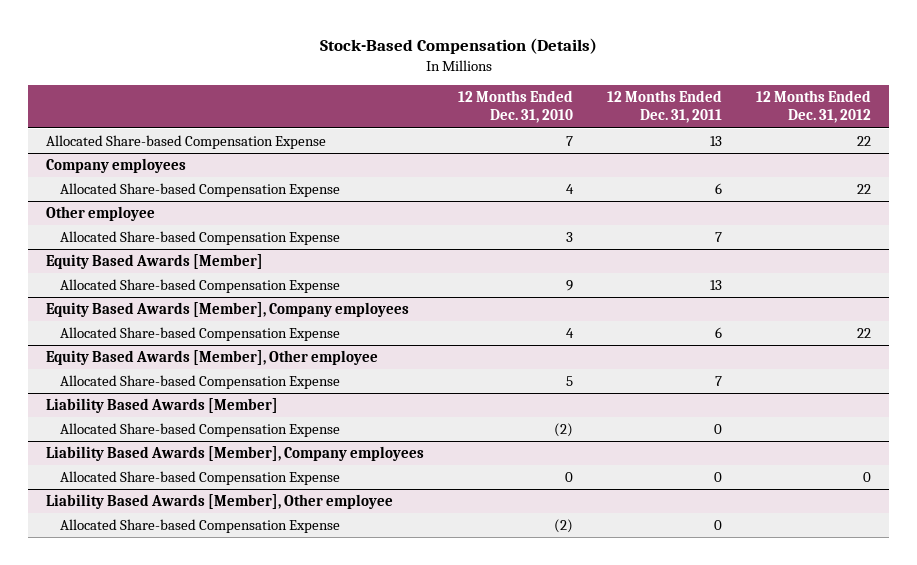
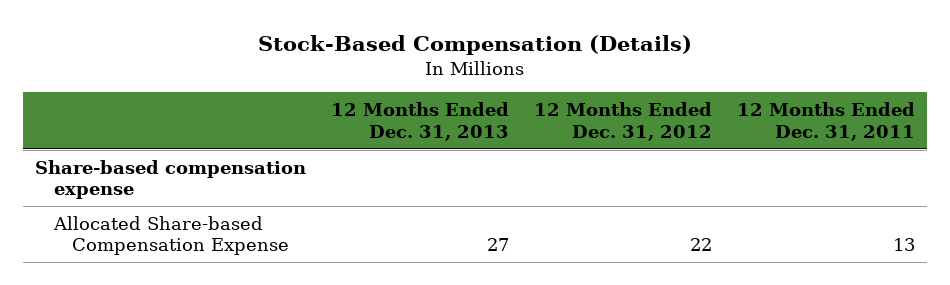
- | 12 Months Ended Dec. 31, 2010 | 12 Months Ended Dec. 31, 2011 | 12 Months Ended Dec. 31, 2012
+ | 12 Months Ended Dec. 31, 2013 | 12 Months Ended Dec. 31, 2012 | 12 Months Ended Dec. 31, 2011
+ Share-based compensation expense
- Company employees
- Allocated Share-based Compensation Expense | 4 | 6 | 22
- Other employee
- Allocated Share-based Compensation Expense | 3 | 7 |
- Equity Based Awards [Member]
- Allocated Share-based Compensation Expense | 9 | 13 |
- Equity Based Awards [Member], Company employees
- Allocated Share-based Compensation Expense | 4 | 6 | 22
- Equity Based Awards [Member], Other employee
- Allocated Share-based Compensation Expense | 5 | 7 |
- Liability Based Awards [Member]
- Allocated Share-based Compensation Expense | (2) | 0 |
- Liability Based Awards [Member], Company employees
- Allocated Share-based Compensation Expense | 0 | 0 | 0
- Liability Based Awards [Member], Other employee
- Allocated Share-based Compensation Expense | (2) | 0 |

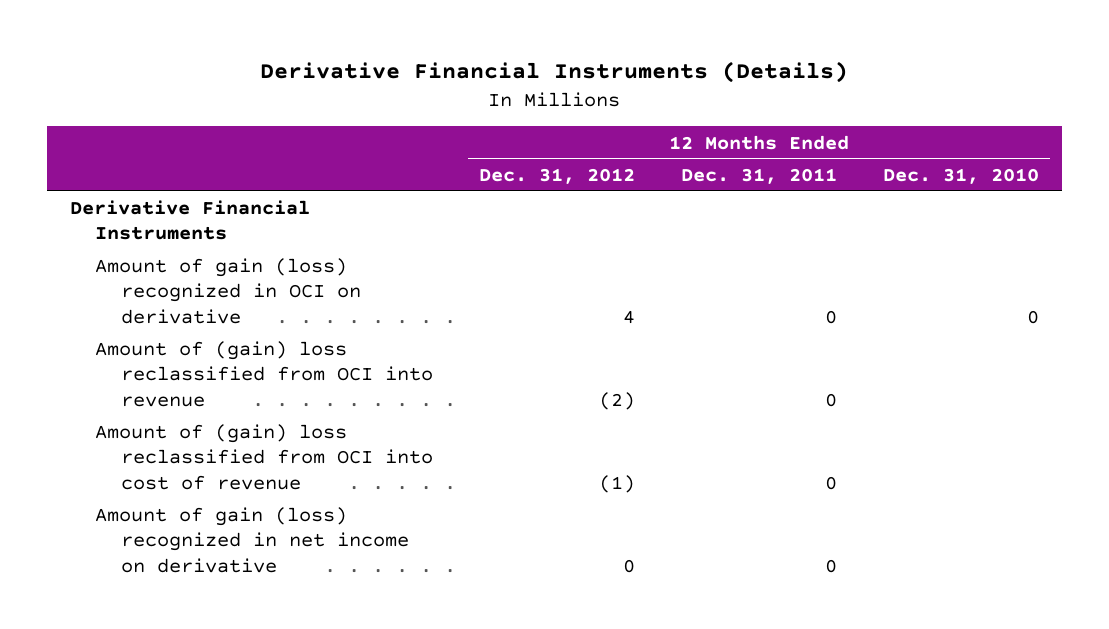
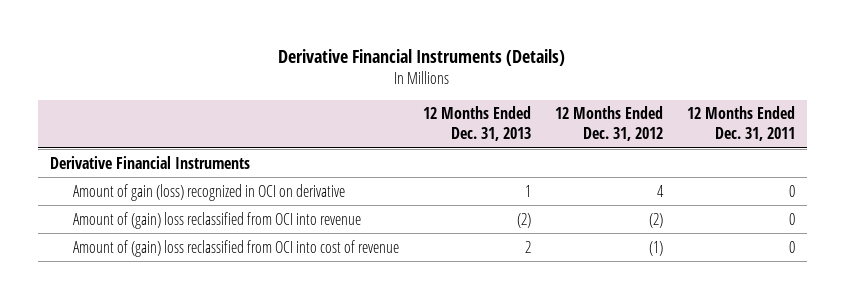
- | 12 Months Ended Dec. 31, 2012 | 12 Months Ended Dec. 31, 2011 | 12 Months Ended Dec. 31, 2010
+ | 12 Months Ended Dec. 31, 2013 | 12 Months Ended Dec. 31, 2012 | 12 Months Ended Dec. 31, 2011
- Amount of gain (loss) recognized in net income on derivative | 0 | 0 |

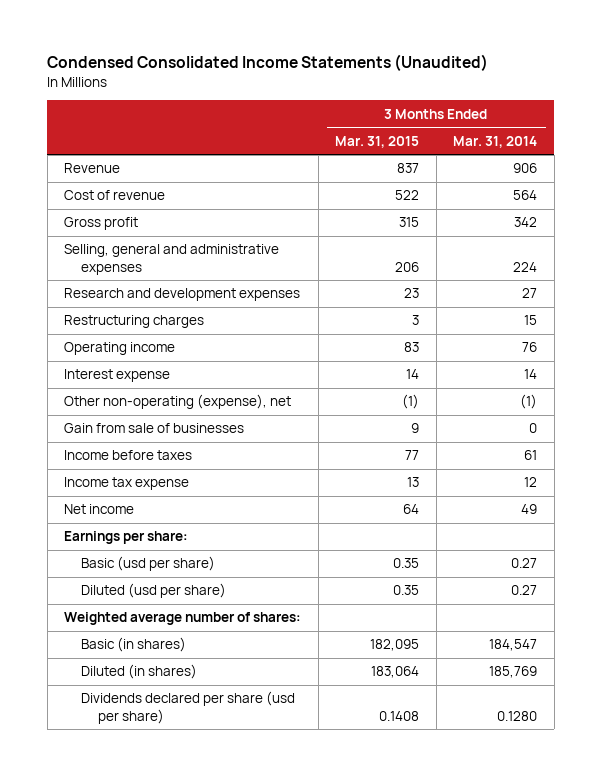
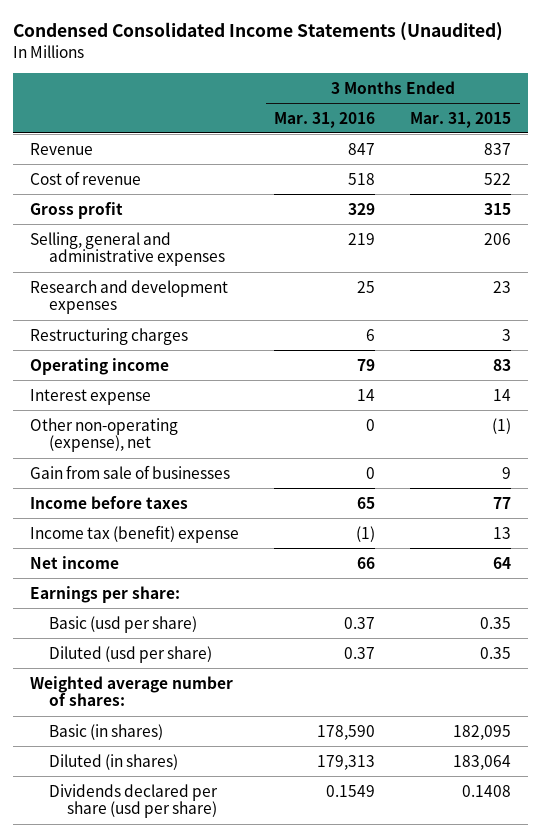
- | 3 Months Ended Mar. 31, 2015 | 3 Months Ended Mar. 31, 2014
+ | 3 Months Ended Mar. 31, 2016 | 3 Months Ended Mar. 31, 2015
- Income tax expense | 13 | 12
+ Income tax (benefit) expense | (1) | 13

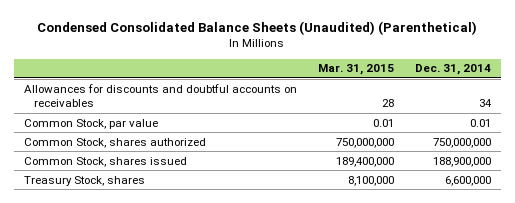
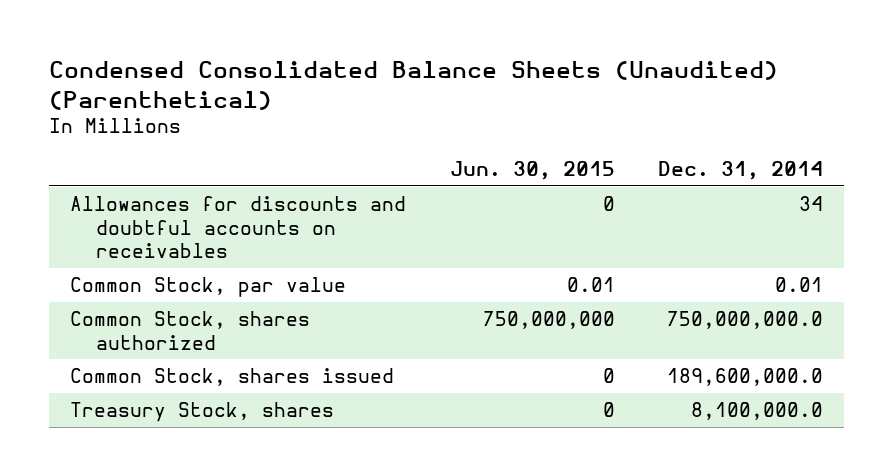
- | Mar. 31, 2015 | Dec. 31, 2014
+ | Jun. 30, 2015 | Dec. 31, 2014
- Common Stock, shares authorized | 750,000,000 | 750,000,000
- Common Stock, shares issued | 189,400,000 | 188,900,000
- Treasury Stock, shares | 8,100,000 | 6,600,000
+ Common Stock, shares authorized | 750,000,000 | 750,000,000.0
+ Common Stock, shares issued | 0 | 189,600,000.0
+ Treasury Stock, shares | 0 | 8,100,000.0

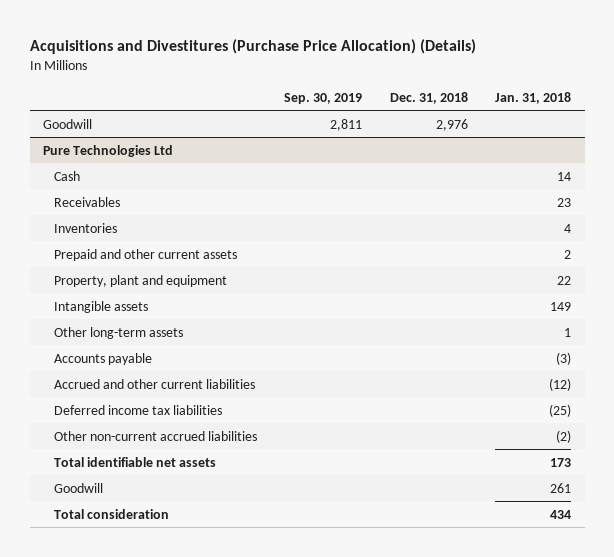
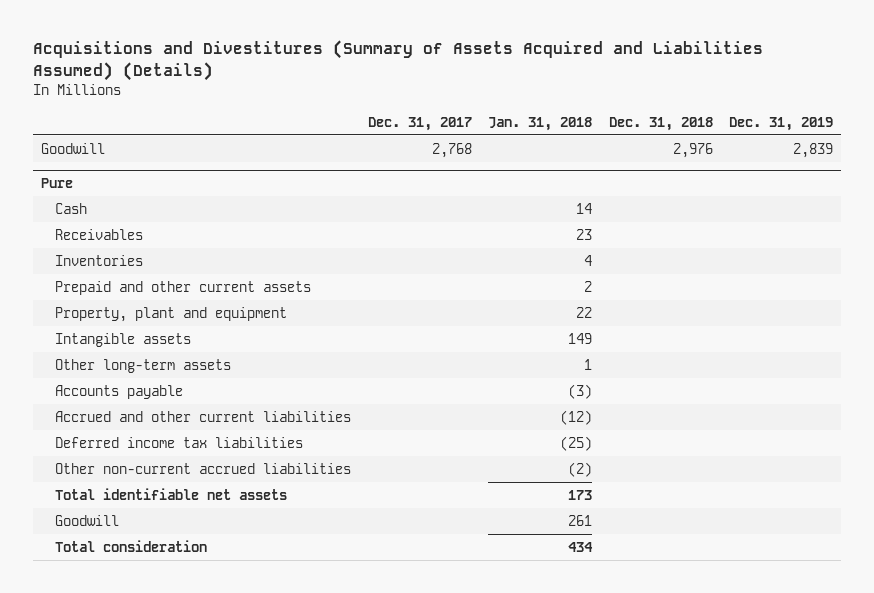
- Acquisitions and Divestitures (Purchase Price Allocation) (Details)
+ Acquisitions and Divestitures (Summary of Assets Acquired and Liabilities Assumed) (Details)
- | Sep. 30, 2019 | Dec. 31, 2018 | Jan. 31, 2018
+ | Dec. 31, 2017 | Jan. 31, 2018 | Dec. 31, 2018 | Dec. 31, 2019
- Pure Technologies Ltd
+ Pure

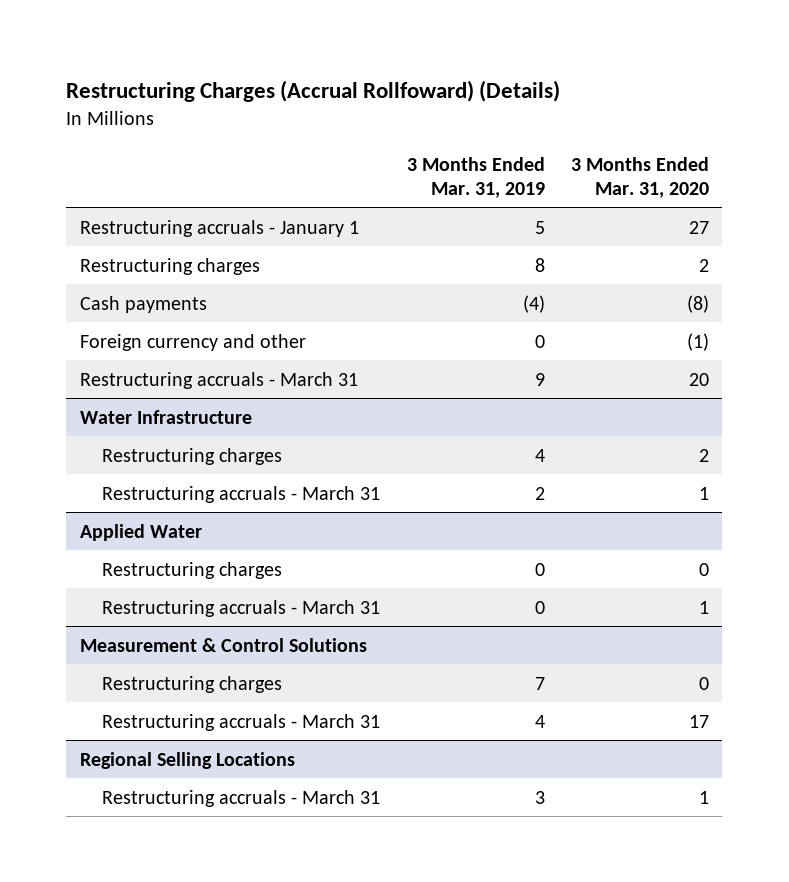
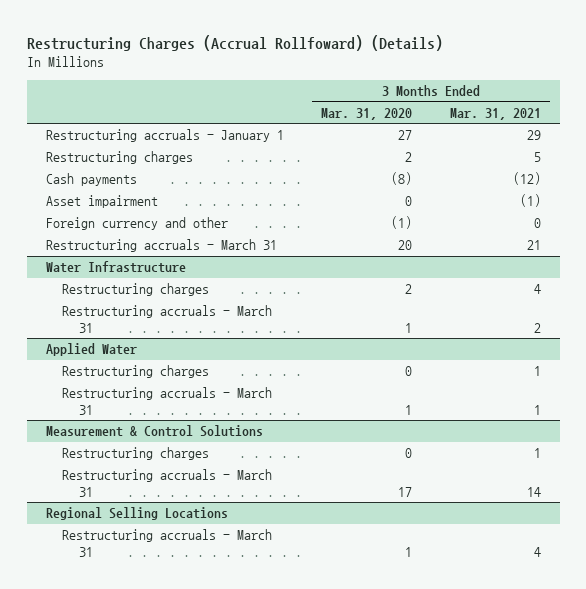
- | 3 Months Ended Mar. 31, 2019 | 3 Months Ended Mar. 31, 2020
+ | 3 Months Ended Mar. 31, 2020 | 3 Months Ended Mar. 31, 2021
+ Asset impairment | 0 | (1)

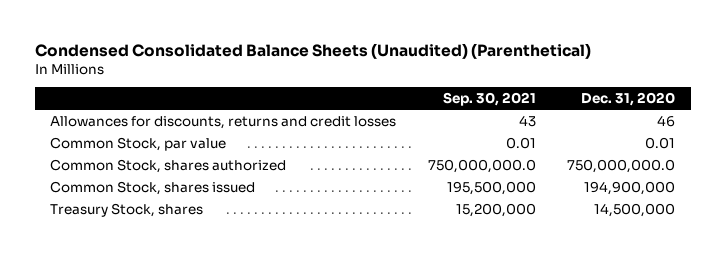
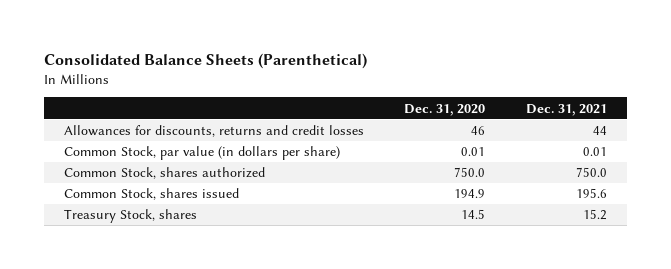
- Condensed Consolidated Balance Sheets (Unaudited) (Parenthetical)
+ Consolidated Balance Sheets (Parenthetical)
- | Sep. 30, 2021 | Dec. 31, 2020
+ | Dec. 31, 2020 | Dec. 31, 2021
- Common Stock, par value | 0.01 | 0.01
- Common Stock, shares authorized | 750,000,000.0 | 750,000,000.0
- Common Stock, shares issued | 195,500,000 | 194,900,000
- Treasury Stock, shares | 15,200,000 | 14,500,000
+ Common Stock, par value (in dollars per share) | 0.01 | 0.01
+ Common Stock, shares authorized | 750.0 | 750.0
+ Common Stock, shares issued | 194.9 | 195.6
+ Treasury Stock, shares | 14.5 | 15.2

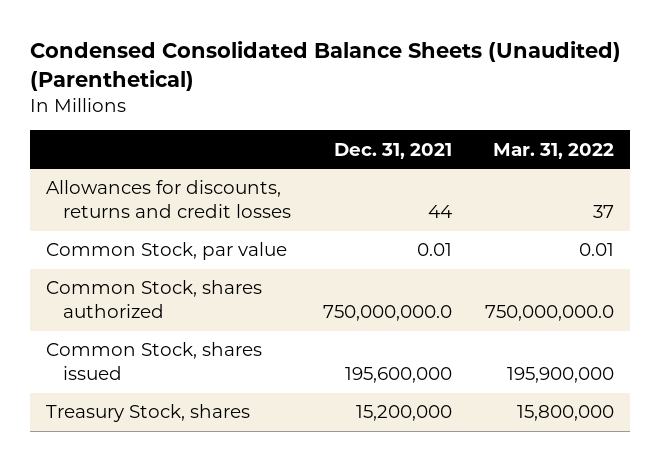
- Consolidated Balance Sheets (Parenthetical)
+ Condensed Consolidated Balance Sheets (Unaudited) (Parenthetical)
- | Dec. 31, 2020 | Dec. 31, 2021
+ | Dec. 31, 2021 | Mar. 31, 2022
- Common Stock, par value (in dollars per share) | 0.01 | 0.01
- Common Stock, shares authorized | 750.0 | 750.0
- Common Stock, shares issued | 194.9 | 195.6
- Treasury Stock, shares | 14.5 | 15.2
+ Common Stock, par value | 0.01 | 0.01
+ Common Stock, shares authorized | 750,000,000.0 | 750,000,000.0
+ Common Stock, shares issued | 195,600,000 | 195,900,000
+ Treasury Stock, shares | 15,200,000 | 15,800,000

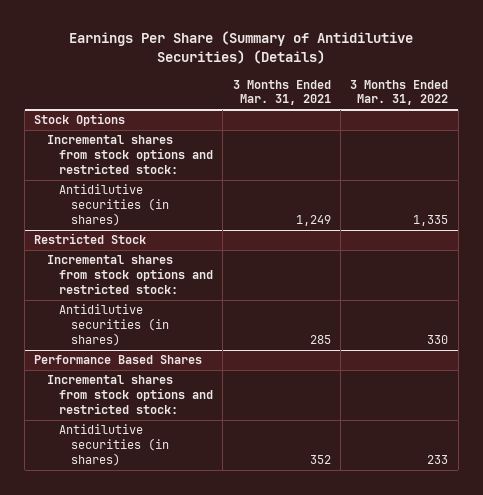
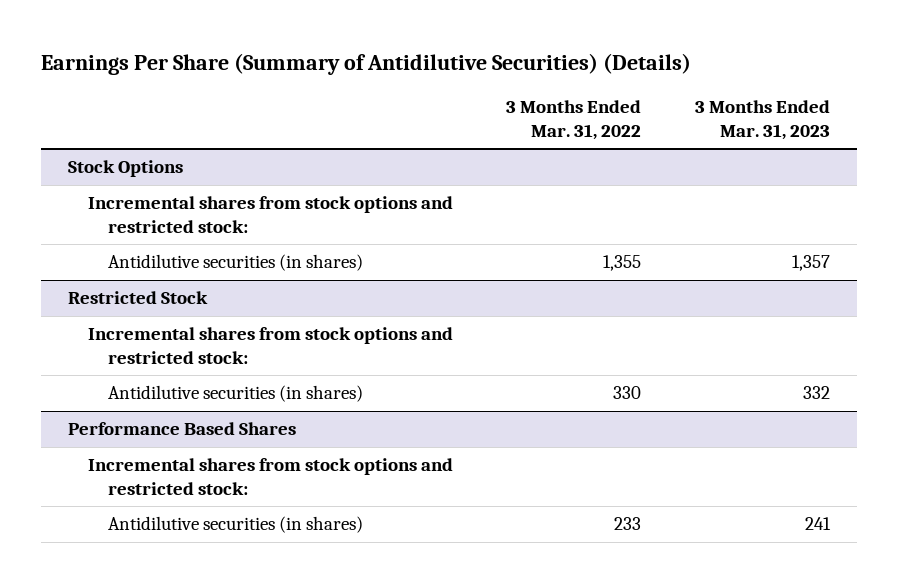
- | 3 Months Ended Mar. 31, 2021 | 3 Months Ended Mar. 31, 2022
+ | 3 Months Ended Mar. 31, 2022 | 3 Months Ended Mar. 31, 2023
@ Stock Options
- Antidilutive securities (in shares) | 1,249 | 1,335
+ Antidilutive securities (in shares) | 1,355 | 1,357

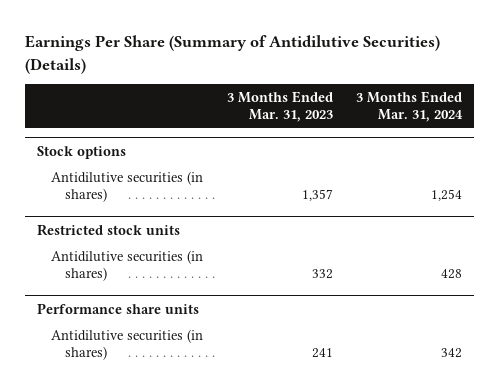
- | 3 Months Ended Mar. 31, 2022 | 3 Months Ended Mar. 31, 2023
+ | 3 Months Ended Mar. 31, 2023 | 3 Months Ended Mar. 31, 2024
- Stock Options
- Incremental shares from stock options and restricted stock:
+ Stock options
- Restricted Stock
- Incremental shares from stock options and restricted stock:
+ Restricted stock units
- Performance Based Shares
- Incremental shares from stock options and restricted stock:
+ Performance share units

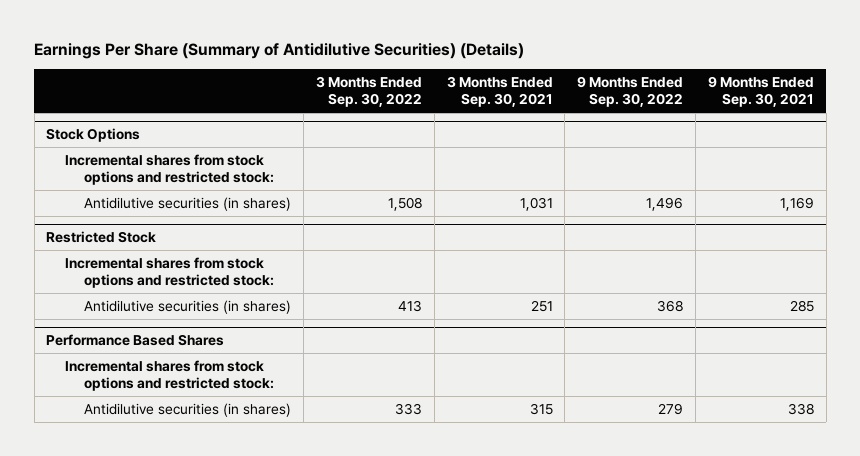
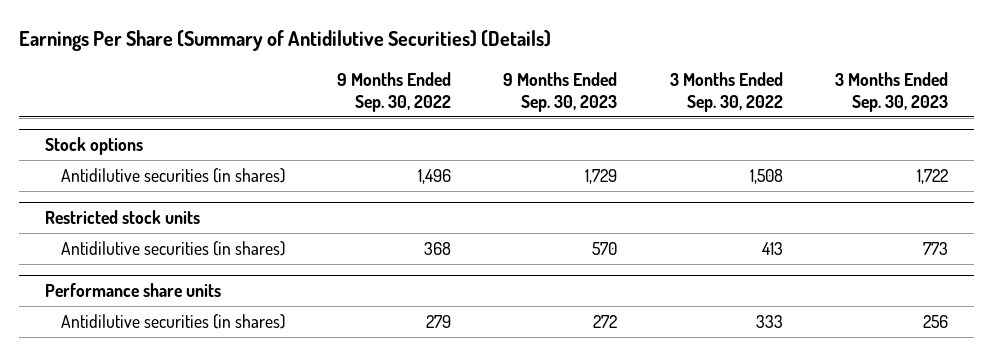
- | 3 Months Ended Sep. 30, 2022 | 3 Months Ended Sep. 30, 2021 | 9 Months Ended Sep. 30, 2022 | 9 Months Ended Sep. 30, 2021
+ | 9 Months Ended Sep. 30, 2022 | 9 Months Ended Sep. 30, 2023 | 3 Months Ended Sep. 30, 2022 | 3 Months Ended Sep. 30, 2023
- Stock Options
- Incremental shares from stock options and restricted stock:
+ Stock options
- Restricted Stock
- Incremental shares from stock options and restricted stock:
+ Restricted stock units
- Performance Based Shares
- Incremental shares from stock options and restricted stock:
+ Performance share units

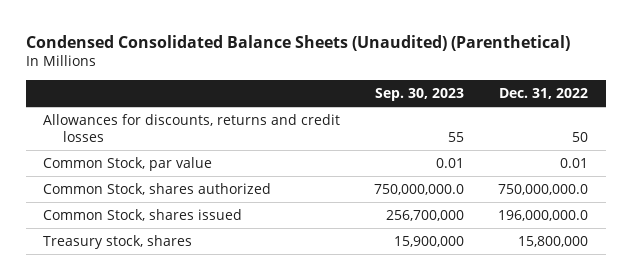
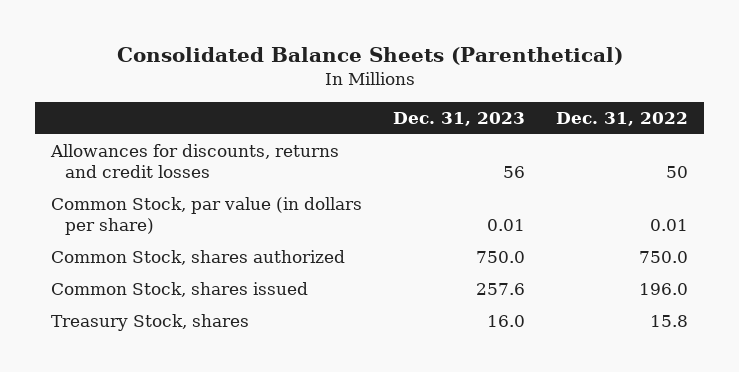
- Condensed Consolidated Balance Sheets (Unaudited) (Parenthetical)
+ Consolidated Balance Sheets (Parenthetical)
- | Sep. 30, 2023 | Dec. 31, 2022
+ | Dec. 31, 2023 | Dec. 31, 2022
- Common Stock, par value | 0.01 | 0.01
- Common Stock, shares authorized | 750,000,000.0 | 750,000,000.0
- Common Stock, shares issued | 256,700,000 | 196,000,000.0
- Treasury stock, shares | 15,900,000 | 15,800,000
+ Common Stock, par value (in dollars per share) | 0.01 | 0.01
+ Common Stock, shares authorized | 750.0 | 750.0
+ Common Stock, shares issued | 257.6 | 196.0
+ Treasury Stock, shares | 16.0 | 15.8

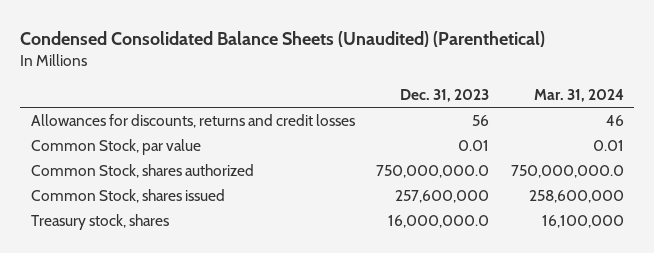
- Consolidated Balance Sheets (Parenthetical)
+ Condensed Consolidated Balance Sheets (Unaudited) (Parenthetical)
- | Dec. 31, 2023 | Dec. 31, 2022
+ | Dec. 31, 2023 | Mar. 31, 2024
- Common Stock, par value (in dollars per share) | 0.01 | 0.01
- Common Stock, shares authorized | 750.0 | 750.0
- Common Stock, shares issued | 257.6 | 196.0
- Treasury Stock, shares | 16.0 | 15.8
+ Common Stock, par value | 0.01 | 0.01
+ Common Stock, shares authorized | 750,000,000.0 | 750,000,000.0
+ Common Stock, shares issued | 257,600,000 | 258,600,000
+ Treasury stock, shares | 16,000,000.0 | 16,100,000

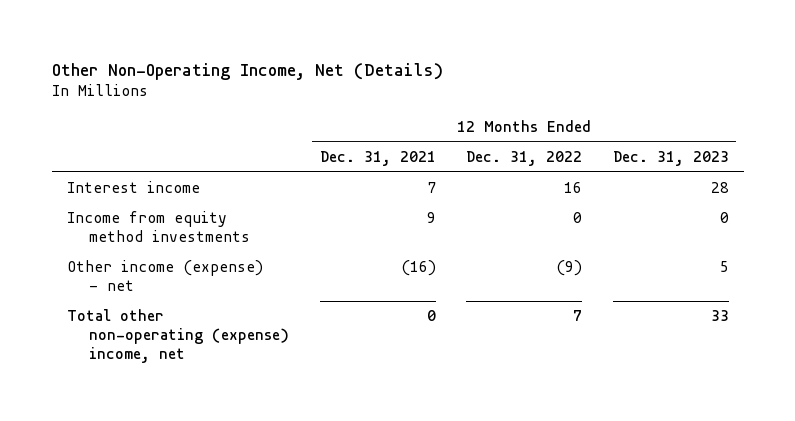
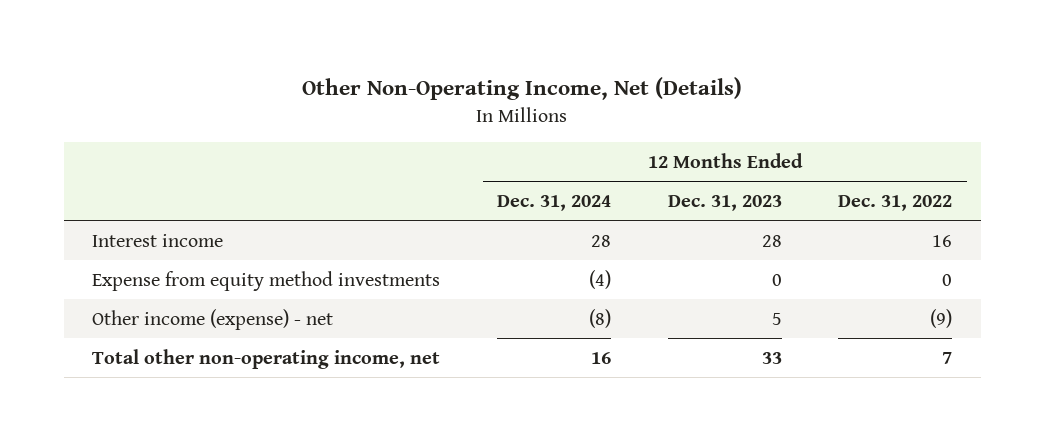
- | 12 Months Ended Dec. 31, 2021 | 12 Months Ended Dec. 31, 2022 | 12 Months Ended Dec. 31, 2023
+ | 12 Months Ended Dec. 31, 2024 | 12 Months Ended Dec. 31, 2023 | 12 Months Ended Dec. 31, 2022
- Income from equity method investments | 9 | 0 | 0
+ Expense from equity method investments | (4) | 0 | 0
- Total other non-operating (expense) income, net | 0 | 7 | 33
+ Total other non-operating income, net | 16 | 33 | 7

